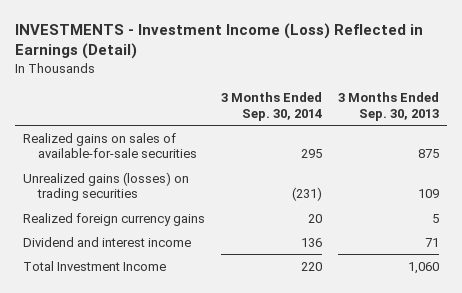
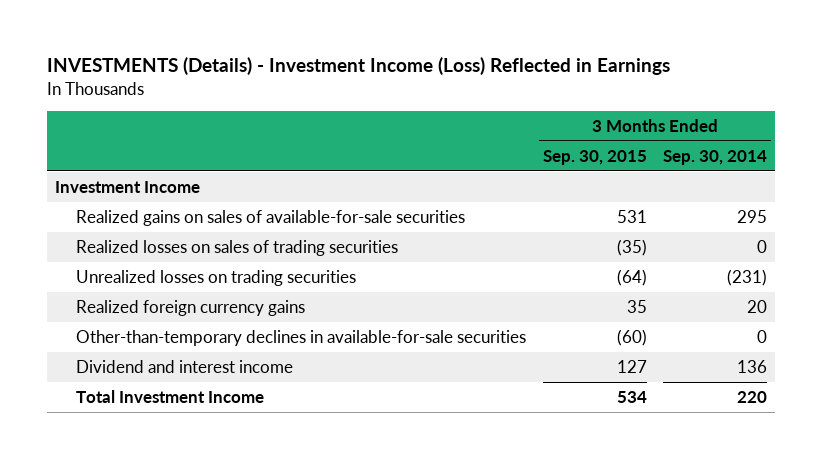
- INVESTMENTS - Investment Income (Loss) Reflected in Earnings (Detail)
+ INVESTMENTS (Details) - Investment Income (Loss) Reflected in Earnings
- | 3 Months Ended Sep. 30, 2014 | 3 Months Ended Sep. 30, 2013
+ | 3 Months Ended Sep. 30, 2015 | 3 Months Ended Sep. 30, 2014
+ Investment Income
- Unrealized gains (losses) on trading securities | (231) | 109
+ Realized losses on sales of trading securities | (35) | 0
+ Unrealized losses on trading securities | (64) | (231)
+ Other-than-temporary declines in available-for-sale securities | (60) | 0

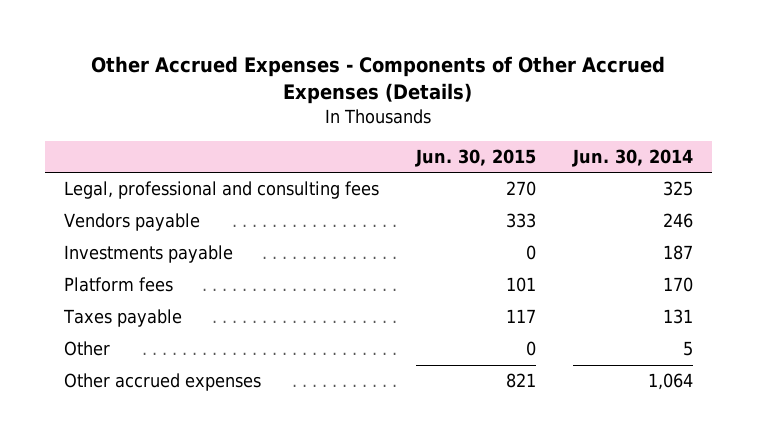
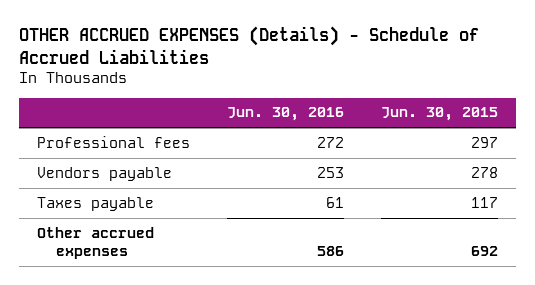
- Other Accrued Expenses - Components of Other Accrued Expenses (Details)
+ OTHER ACCRUED EXPENSES (Details) - Schedule of Accrued Liabilities
- | Jun. 30, 2015 | Jun. 30, 2014
+ | Jun. 30, 2016 | Jun. 30, 2015
- Legal, professional and consulting fees | 270 | 325
- Vendors payable | 333 | 246
- Investments payable | 0 | 187
- Platform fees | 101 | 170
+ Professional fees | 272 | 297
+ Vendors payable | 253 | 278
- Other | 0 | 5
- Other accrued expenses | 821 | 1,064
+ Other accrued expenses | 586 | 692

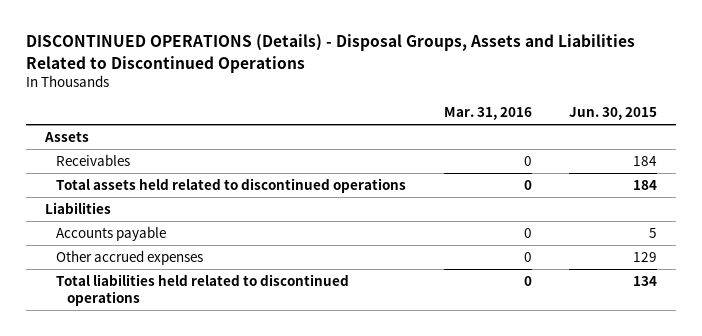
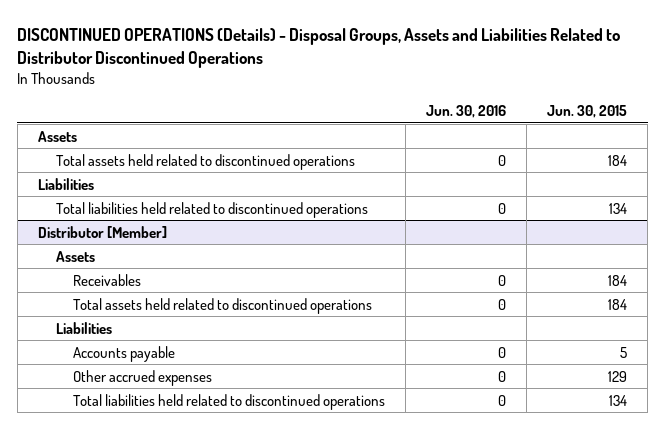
- DISCONTINUED OPERATIONS (Details) - Disposal Groups, Assets and Liabilities Related to Discontinued Operations
+ DISCONTINUED OPERATIONS (Details) - Disposal Groups, Assets and Liabilities Related to Distributor Discontinued Operations
- | Mar. 31, 2016 | Jun. 30, 2015
+ | Jun. 30, 2016 | Jun. 30, 2015
+ Total assets held related to discontinued operations | 0 | 184
+ Liabilities
+ Total liabilities held related to discontinued operations | 0 | 134
+ Distributor [Member]
+ Assets

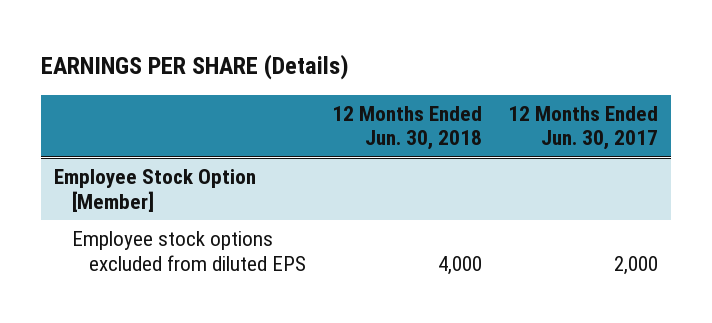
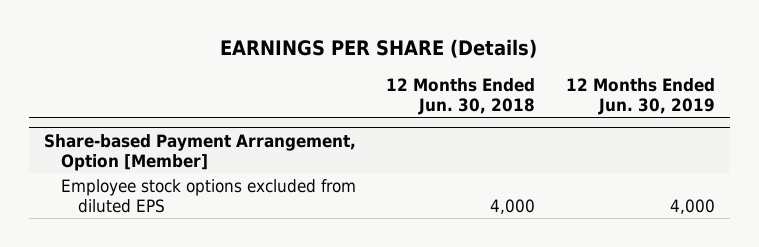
- | 12 Months Ended Jun. 30, 2018 | 12 Months Ended Jun. 30, 2017
+ | 12 Months Ended Jun. 30, 2018 | 12 Months Ended Jun. 30, 2019
- Employee Stock Option [Member]
+ Share-based Payment Arrangement, Option [Member]

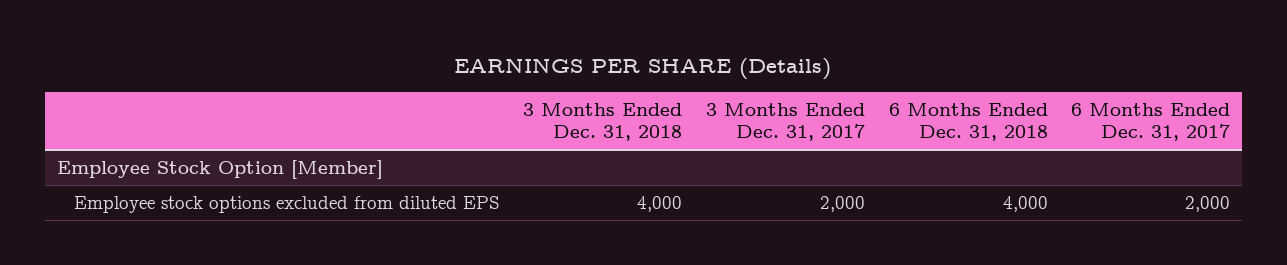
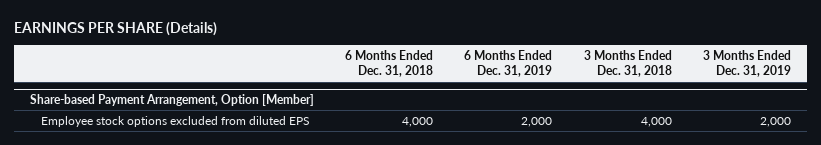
- | 3 Months Ended Dec. 31, 2018 | 3 Months Ended Dec. 31, 2017 | 6 Months Ended Dec. 31, 2018 | 6 Months Ended Dec. 31, 2017
+ | 6 Months Ended Dec. 31, 2018 | 6 Months Ended Dec. 31, 2019 | 3 Months Ended Dec. 31, 2018 | 3 Months Ended Dec. 31, 2019
- Employee Stock Option [Member]
+ Share-based Payment Arrangement, Option [Member]

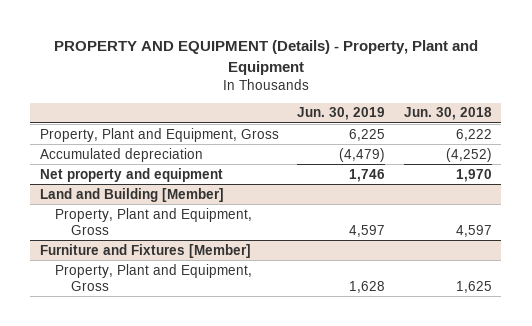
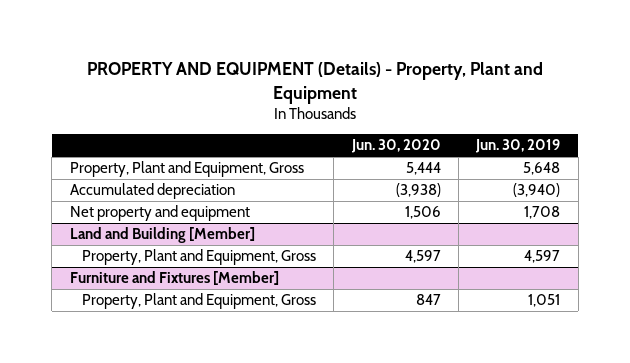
- | Jun. 30, 2019 | Jun. 30, 2018
+ | Jun. 30, 2020 | Jun. 30, 2019
- Property, Plant and Equipment, Gross | 6,225 | 6,222
- Accumulated depreciation | (4,479) | (4,252)
- Net property and equipment | 1,746 | 1,970
+ Property, Plant and Equipment, Gross | 5,444 | 5,648
+ Accumulated depreciation | (3,938) | (3,940)
+ Net property and equipment | 1,506 | 1,708
@ Furniture and Fixtures [Member]
- Property, Plant and Equipment, Gross | 1,628 | 1,625
+ Property, Plant and Equipment, Gross | 847 | 1,051

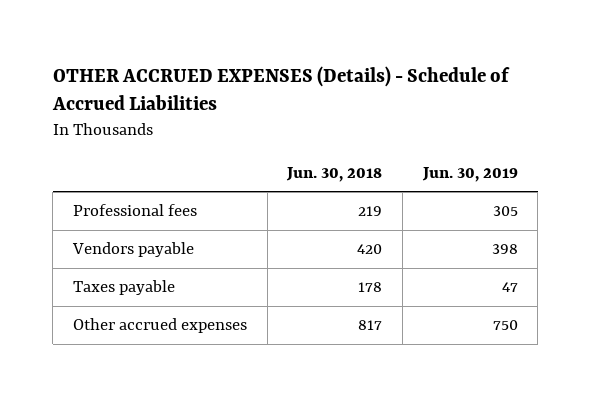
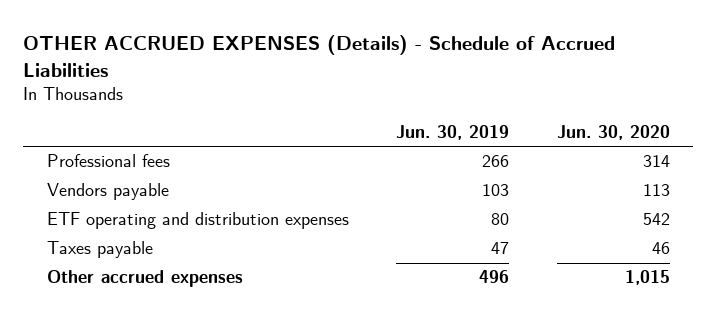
- | Jun. 30, 2018 | Jun. 30, 2019
+ | Jun. 30, 2019 | Jun. 30, 2020
- Professional fees | 219 | 305
- Vendors payable | 420 | 398
+ Professional fees | 266 | 314
+ Vendors payable | 103 | 113
+ ETF operating and distribution expenses | 80 | 542
- Other accrued expenses | 817 | 750
+ Other accrued expenses | 496 | 1,015

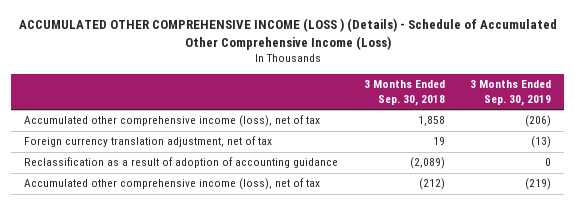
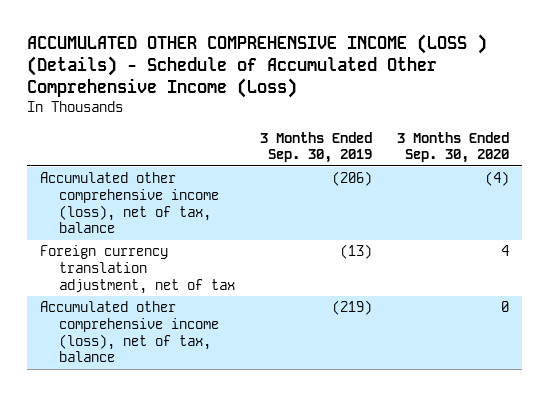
- | 3 Months Ended Sep. 30, 2018 | 3 Months Ended Sep. 30, 2019
+ | 3 Months Ended Sep. 30, 2019 | 3 Months Ended Sep. 30, 2020
- Accumulated other comprehensive income (loss), net of tax | 1,858 | (206)
+ Accumulated other comprehensive income (loss), net of tax, balance | (206) | (4)
- Reclassification as a result of adoption of accounting guidance | (2,089) | 0
- Accumulated other comprehensive income (loss), net of tax | (212) | (219)
+ Accumulated other comprehensive income (loss), net of tax, balance | (219) | 0

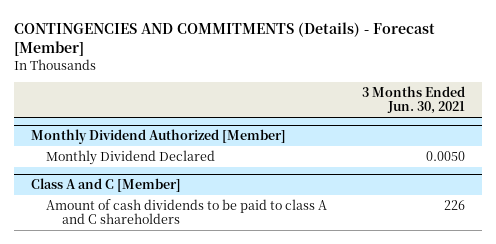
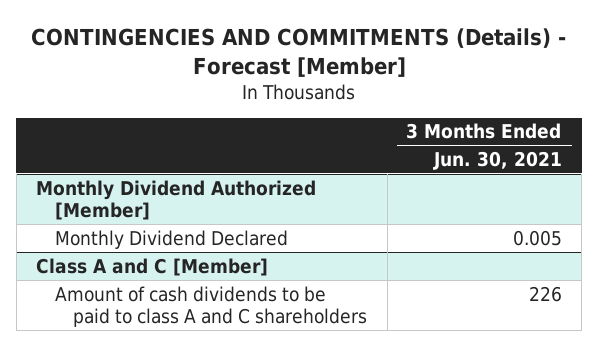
@ Monthly Dividend Authorized [Member]
- Monthly Dividend Declared | 0.0050
+ Monthly Dividend Declared | 0.005

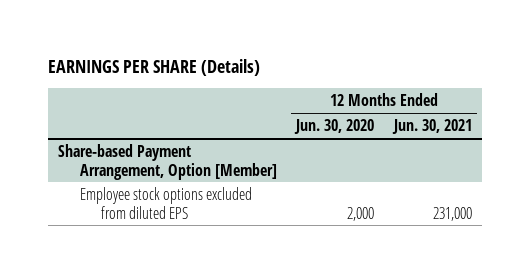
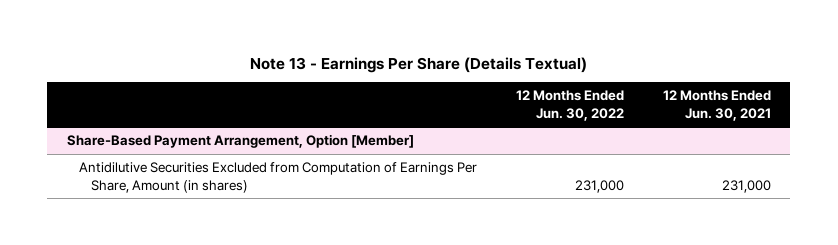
- EARNINGS PER SHARE (Details)
+ Note 13 - Earnings Per Share (Details Textual)
- | 12 Months Ended Jun. 30, 2020 | 12 Months Ended Jun. 30, 2021
+ | 12 Months Ended Jun. 30, 2022 | 12 Months Ended Jun. 30, 2021
- Share-based Payment Arrangement, Option [Member]
- Employee stock options excluded from diluted EPS | 2,000 | 231,000
+ Share-Based Payment Arrangement, Option [Member]
+ Antidilutive Securities Excluded from Computation of Earnings Per Share, Amount (in shares) | 231,000 | 231,000

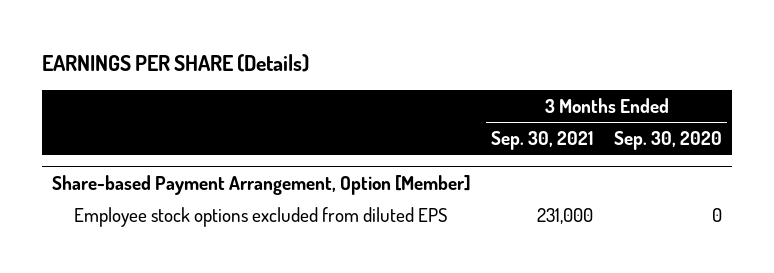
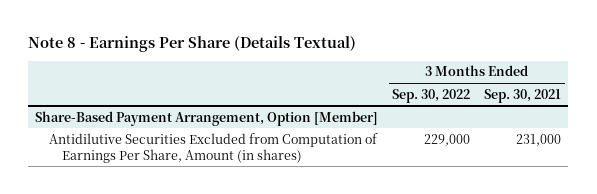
- EARNINGS PER SHARE (Details)
+ Note 8 - Earnings Per Share (Details Textual)
- | 3 Months Ended Sep. 30, 2021 | 3 Months Ended Sep. 30, 2020
+ | 3 Months Ended Sep. 30, 2022 | 3 Months Ended Sep. 30, 2021
- Share-based Payment Arrangement, Option [Member]
- Employee stock options excluded from diluted EPS | 231,000 | 0
+ Share-Based Payment Arrangement, Option [Member]
+ Antidilutive Securities Excluded from Computation of Earnings Per Share, Amount (in shares) | 229,000 | 231,000

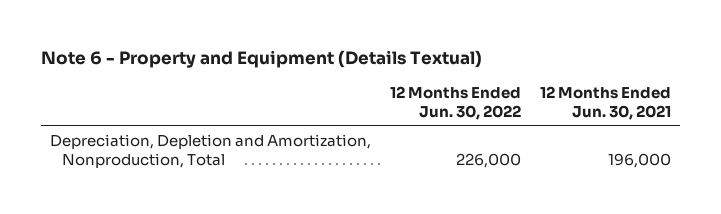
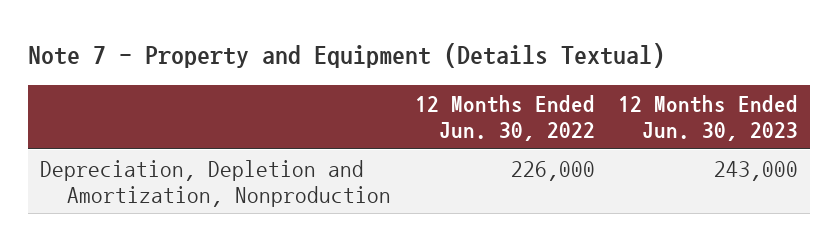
- Note 6 - Property and Equipment (Details Textual)
+ Note 7 - Property and Equipment (Details Textual)
- | 12 Months Ended Jun. 30, 2022 | 12 Months Ended Jun. 30, 2021
+ | 12 Months Ended Jun. 30, 2022 | 12 Months Ended Jun. 30, 2023
- Depreciation, Depletion and Amortization, Nonproduction, Total | 226,000 | 196,000
+ Depreciation, Depletion and Amortization, Nonproduction | 226,000 | 243,000

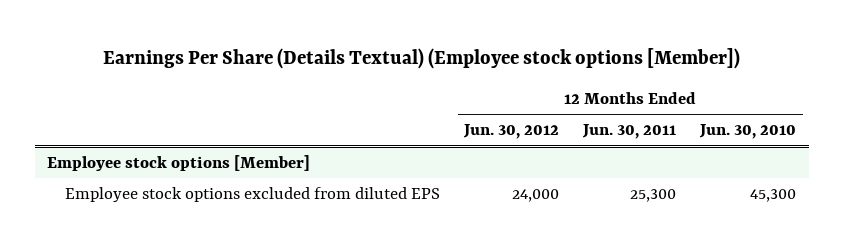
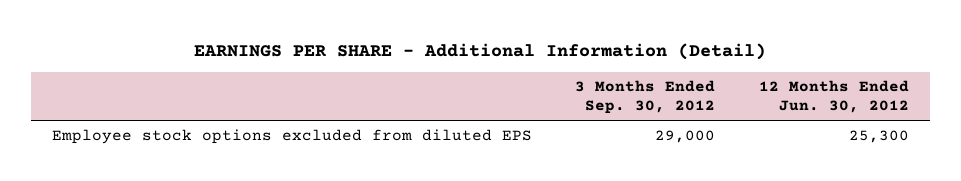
- Earnings Per Share (Details Textual) (Employee stock options [Member])
+ EARNINGS PER SHARE - Additional Information (Detail)
- | 12 Months Ended Jun. 30, 2012 | 12 Months Ended Jun. 30, 2011 | 12 Months Ended Jun. 30, 2010
+ | 3 Months Ended Sep. 30, 2012 | 12 Months Ended Jun. 30, 2012
- Employee stock options [Member]
- Employee stock options excluded from diluted EPS | 24,000 | 25,300 | 45,300
+ Employee stock options excluded from diluted EPS | 29,000 | 25,300

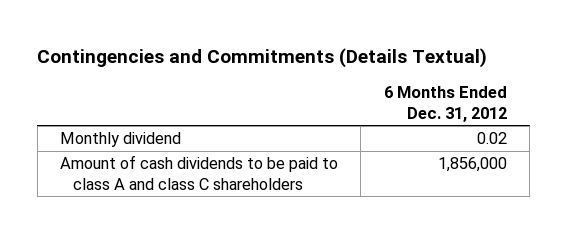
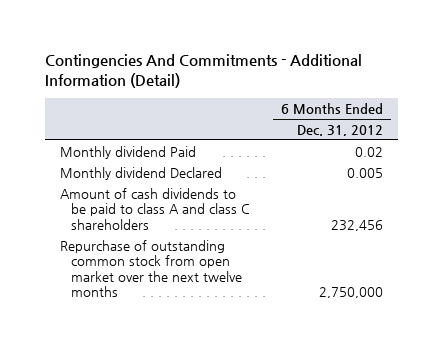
- Contingencies and Commitments (Details Textual)
+ Contingencies And Commitments - Additional Information (Detail)
- Monthly dividend | 0.02
- Amount of cash dividends to be paid to class A and class C shareholders | 1,856,000
+ Monthly dividend Paid | 0.02
+ Monthly dividend Declared | 0.005
+ Amount of cash dividends to be paid to class A and class C shareholders | 232,456
+ Repurchase of outstanding common stock from open market over the next twelve months | 2,750,000

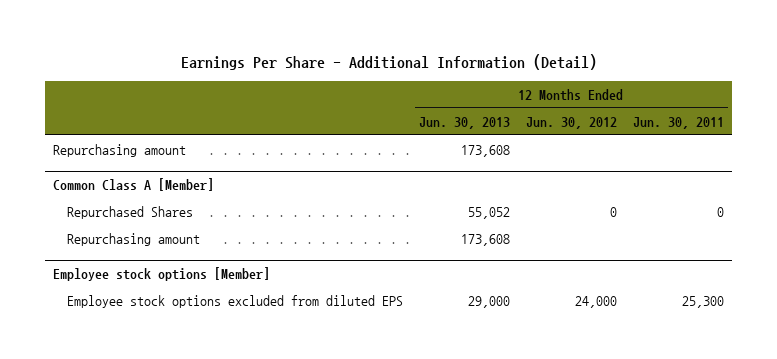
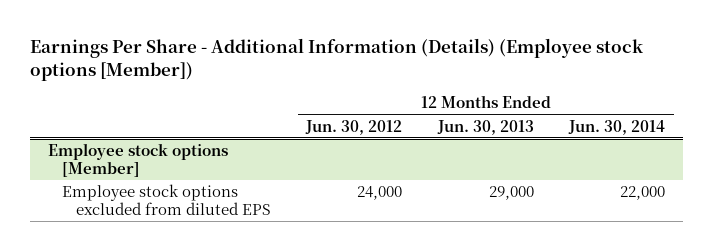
- Earnings Per Share - Additional Information (Detail)
+ Earnings Per Share - Additional Information (Details) (Employee stock options [Member])
- | 12 Months Ended Jun. 30, 2013 | 12 Months Ended Jun. 30, 2012 | 12 Months Ended Jun. 30, 2011
+ | 12 Months Ended Jun. 30, 2012 | 12 Months Ended Jun. 30, 2013 | 12 Months Ended Jun. 30, 2014
- Repurchasing amount | 173,608 | |
- Common Class A [Member]
- Repurchased Shares | 55,052 | 0 | 0
- Repurchasing amount | 173,608 | |

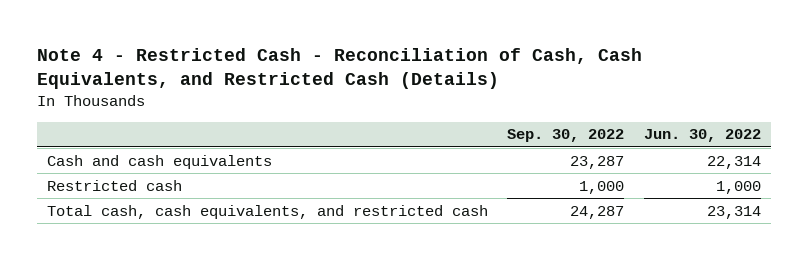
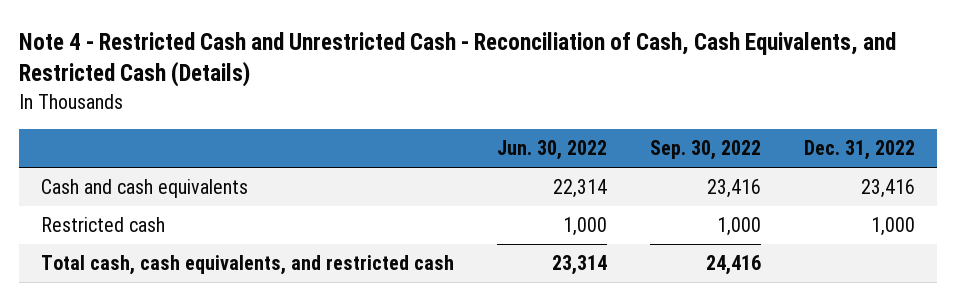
- Note 4 - Restricted Cash - Reconciliation of Cash, Cash Equivalents, and Restricted Cash (Details)
+ Note 4 - Restricted Cash and Unrestricted Cash - Reconciliation of Cash, Cash Equivalents, and Restricted Cash (Details)
- | Sep. 30, 2022 | Jun. 30, 2022
+ | Jun. 30, 2022 | Sep. 30, 2022 | Dec. 31, 2022
- Cash and cash equivalents | 23,287 | 22,314
+ Cash and cash equivalents | 22,314 | 23,416 | 23,416
- Total cash, cash equivalents, and restricted cash | 24,287 | 23,314
+ Total cash, cash equivalents, and restricted cash | 23,314 | 24,416 |

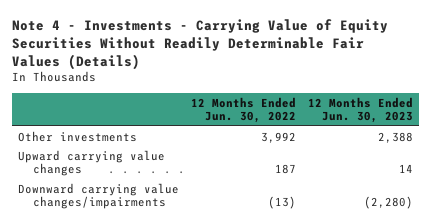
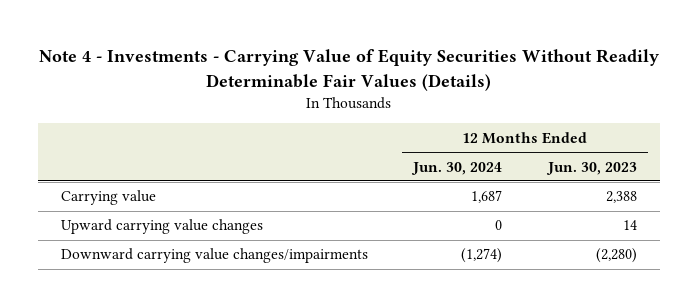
- | 12 Months Ended Jun. 30, 2022 | 12 Months Ended Jun. 30, 2023
+ | 12 Months Ended Jun. 30, 2024 | 12 Months Ended Jun. 30, 2023
- Other investments | 3,992 | 2,388
+ Carrying value | 1,687 | 2,388

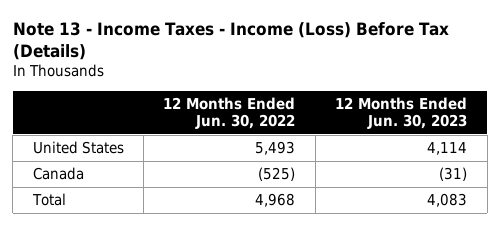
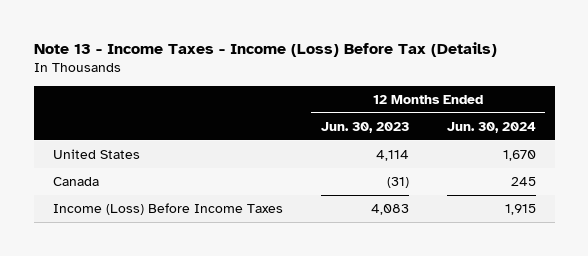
- | 12 Months Ended Jun. 30, 2022 | 12 Months Ended Jun. 30, 2023
+ | 12 Months Ended Jun. 30, 2023 | 12 Months Ended Jun. 30, 2024
- Total | 4,968 | 4,083
+ Income (Loss) Before Income Taxes | 4,083 | 1,915

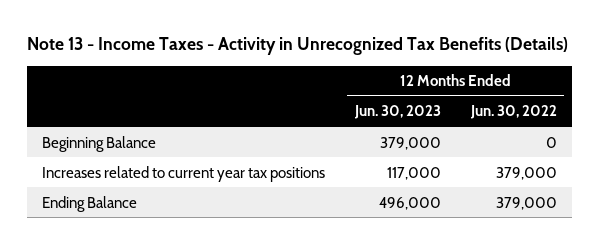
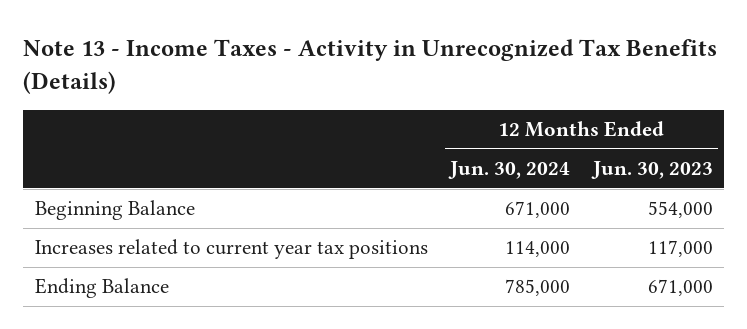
- | 12 Months Ended Jun. 30, 2023 | 12 Months Ended Jun. 30, 2022
+ | 12 Months Ended Jun. 30, 2024 | 12 Months Ended Jun. 30, 2023
- Beginning Balance | 379,000 | 0
+ Beginning Balance | 671,000 | 554,000
- Ending Balance | 496,000 | 379,000
+ Ending Balance | 785,000 | 671,000

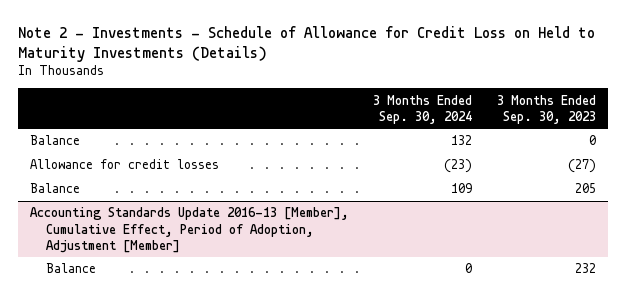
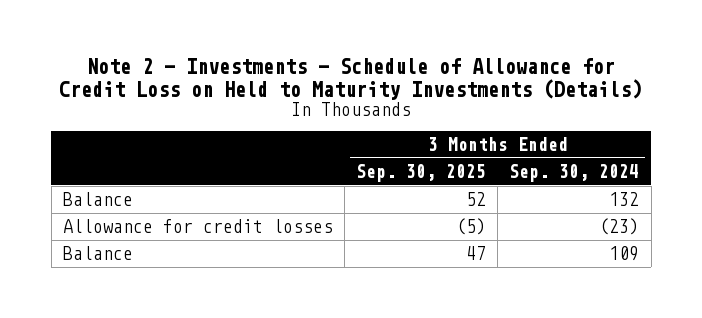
- | 3 Months Ended Sep. 30, 2024 | 3 Months Ended Sep. 30, 2023
+ | 3 Months Ended Sep. 30, 2025 | 3 Months Ended Sep. 30, 2024
- Accounting Standards Update 2016-13 [Member], Cumulative Effect, Period of Adoption, Adjustment [Member]
- Balance | 0 | 232

